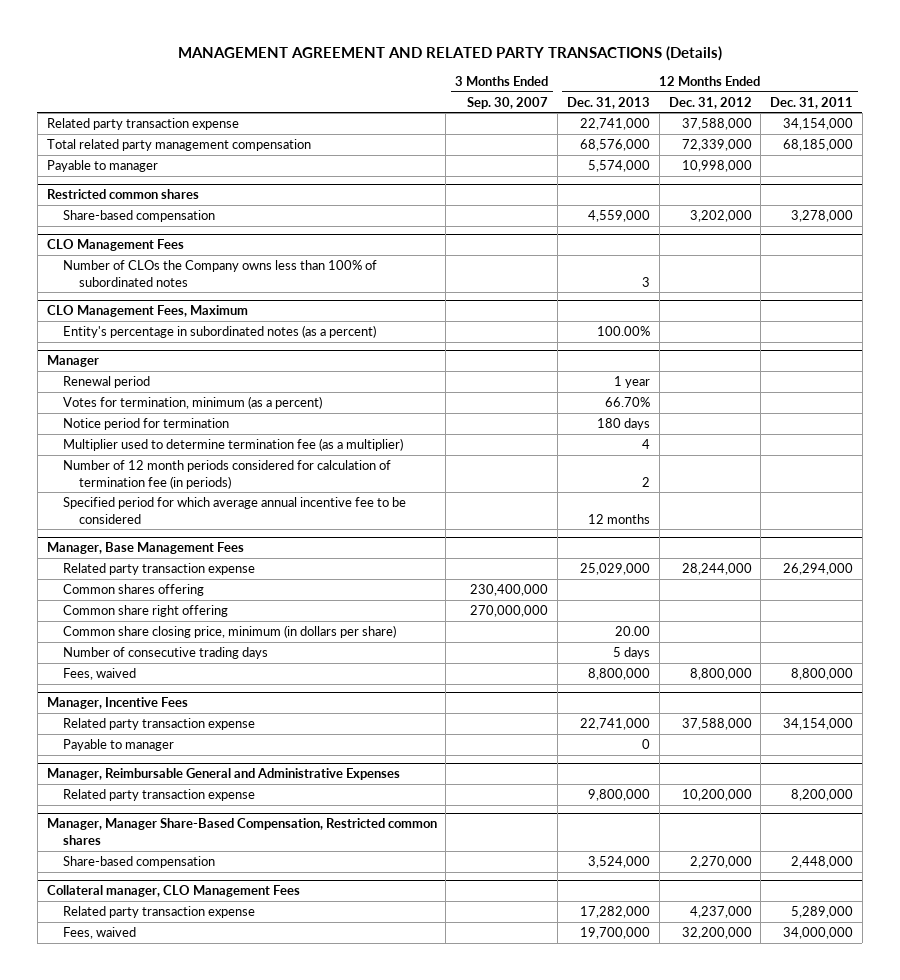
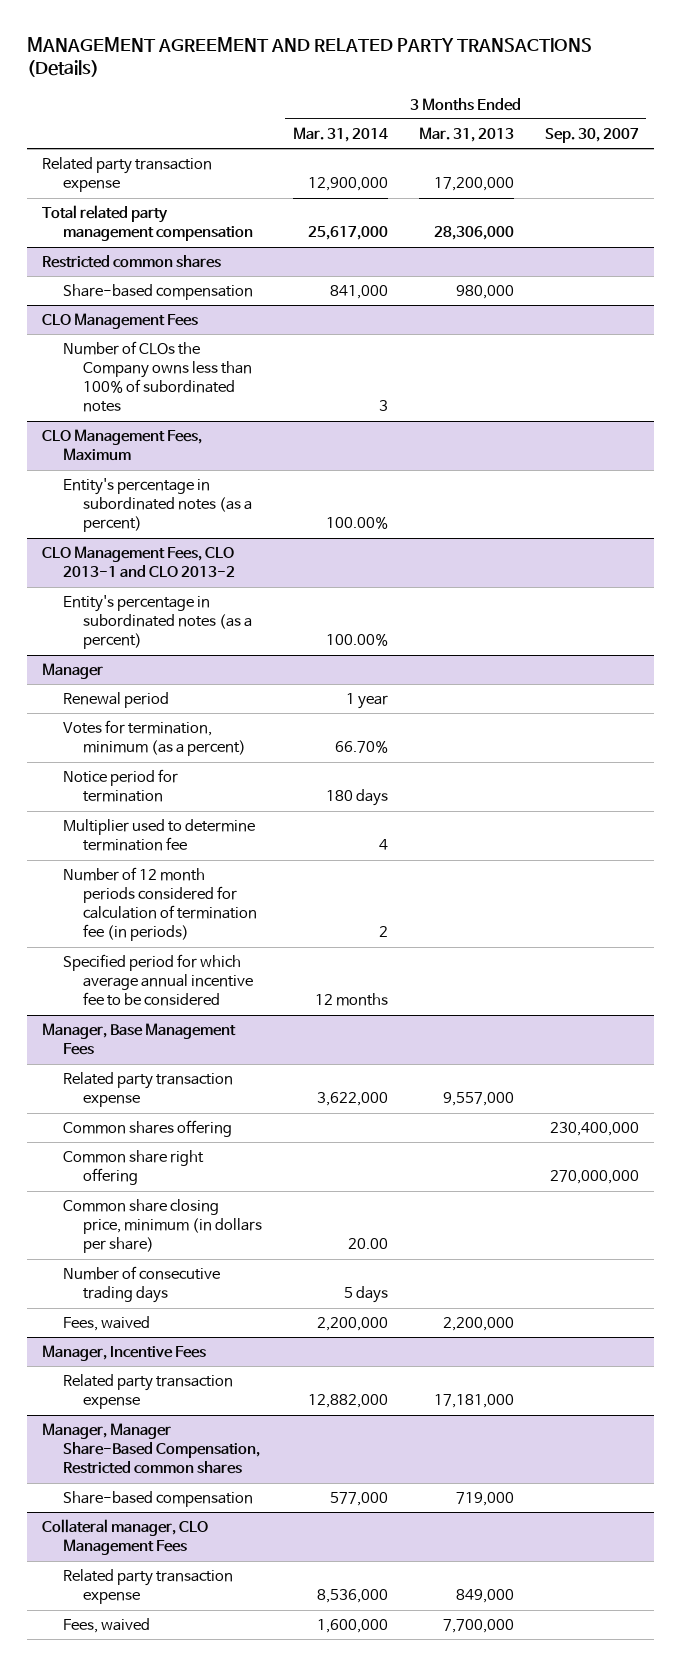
- | 3 Months Ended Sep. 30, 2007 | 12 Months Ended Dec. 31, 2013 | 12 Months Ended Dec. 31, 2012 | 12 Months Ended Dec. 31, 2011
+ | 3 Months Ended Mar. 31, 2014 | 3 Months Ended Mar. 31, 2013 | 3 Months Ended Sep. 30, 2007
- Payable to manager | | 5,574,000 | 10,998,000 |
+ CLO Management Fees, CLO 2013-1 and CLO 2013-2
+ Entity's percentage in subordinated notes (as a percent) | 100.00% | |
@ Manager
- Multiplier used to determine termination fee (as a multiplier) | | 4 | |
+ Multiplier used to determine termination fee | 4 | |
@ Manager, Incentive Fees
- Payable to manager | | 0 | |
- Manager, Reimbursable General and Administrative Expenses
- Related party transaction expense | | 9,800,000 | 10,200,000 | 8,200,000

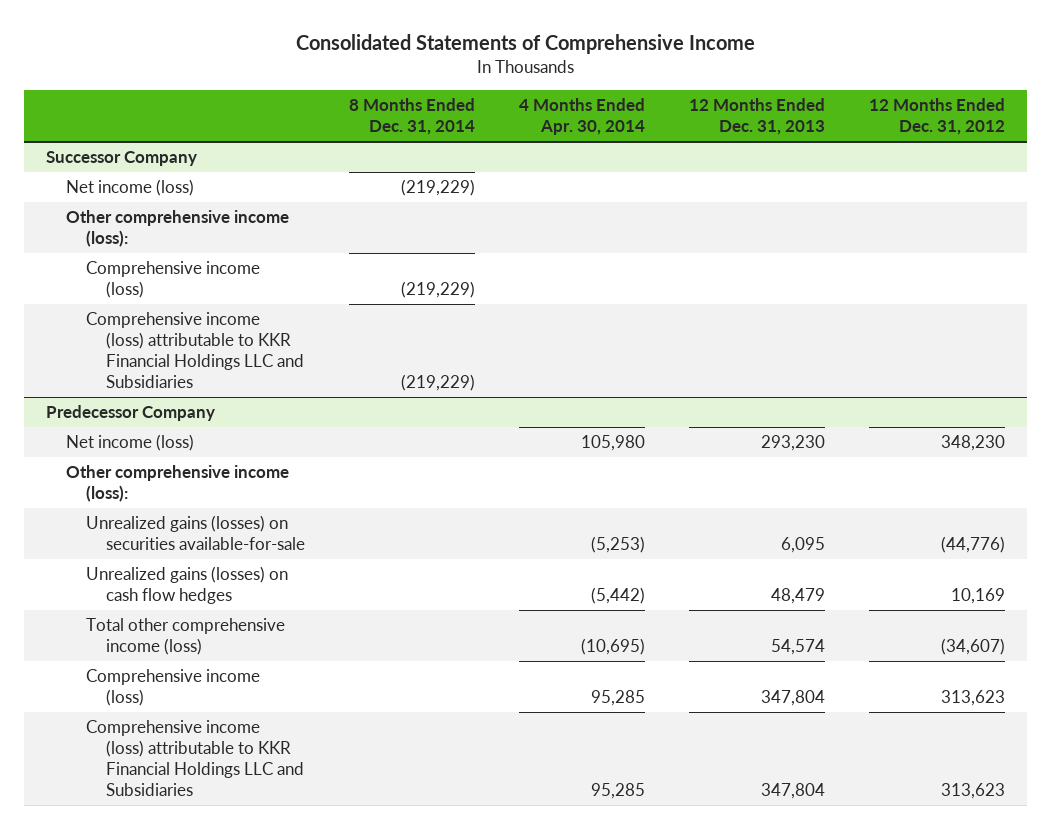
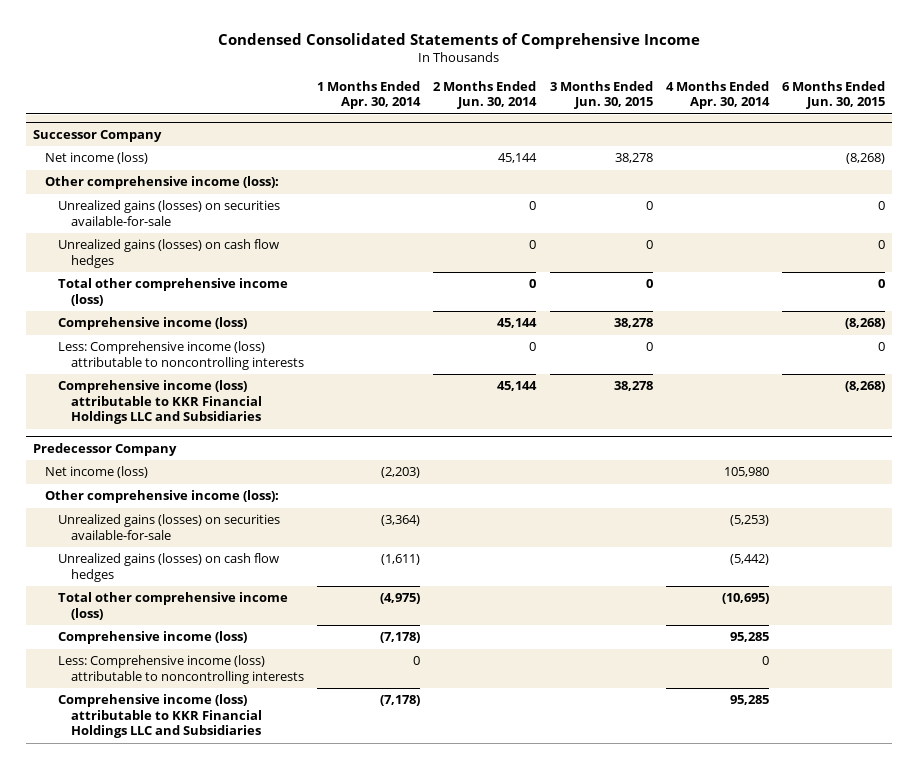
- Consolidated Statements of Comprehensive Income
+ Condensed Consolidated Statements of Comprehensive Income
- | 8 Months Ended Dec. 31, 2014 | 4 Months Ended Apr. 30, 2014 | 12 Months Ended Dec. 31, 2013 | 12 Months Ended Dec. 31, 2012
+ | 1 Months Ended Apr. 30, 2014 | 2 Months Ended Jun. 30, 2014 | 3 Months Ended Jun. 30, 2015 | 4 Months Ended Apr. 30, 2014 | 6 Months Ended Jun. 30, 2015
@ Successor Company
+ Unrealized gains (losses) on securities available-for-sale | | 0 | 0 | | 0
+ Unrealized gains (losses) on cash flow hedges | | 0 | 0 | | 0
+ Total other comprehensive income (loss) | | 0 | 0 | | 0
+ Less: Comprehensive income (loss) attributable to noncontrolling interests | | 0 | 0 | | 0
@ Predecessor Company
+ Less: Comprehensive income (loss) attributable to noncontrolling interests | 0 | | | 0 |

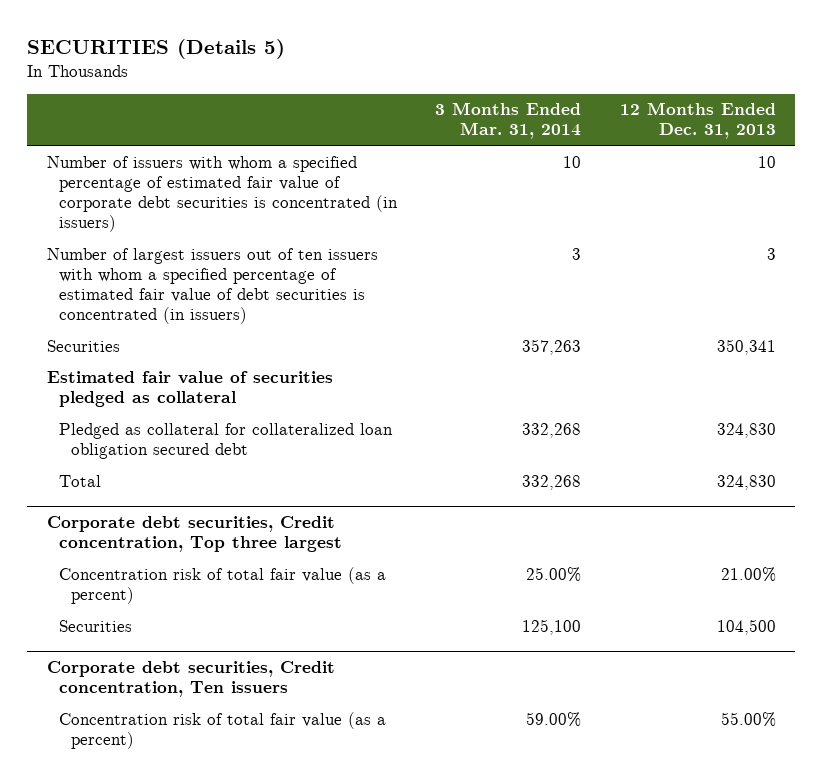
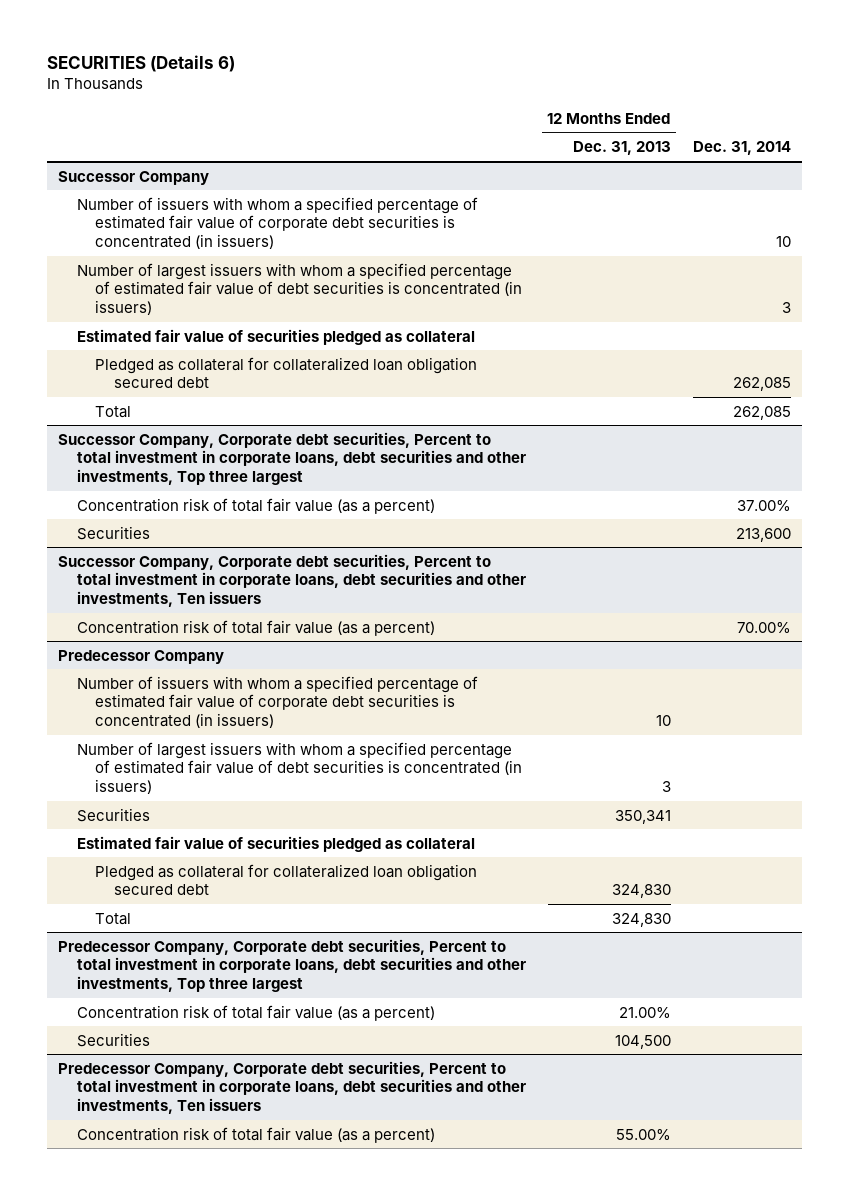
- SECURITIES (Details 5)
+ SECURITIES (Details 6)
- | 3 Months Ended Mar. 31, 2014 | 12 Months Ended Dec. 31, 2013
+ | 12 Months Ended Dec. 31, 2013 | Dec. 31, 2014
+ Successor Company
+ Number of issuers with whom a specified percentage of estimated fair value of corporate debt securities is concentrated (in issuers) | | 10
+ Number of largest issuers with whom a specified percentage of estimated fair value of debt securities is concentrated (in issuers) | | 3
+ Estimated fair value of securities pledged as collateral
+ Pledged as collateral for collateralized loan obligation secured debt | | 262,085
+ Total | | 262,085
+ Successor Company, Corporate debt securities, Percent to total investment in corporate loans, debt securities and other investments, Top three largest
+ Concentration risk of total fair value (as a percent) | | 37.00%
+ Securities | | 213,600
+ Successor Company, Corporate debt securities, Percent to total investment in corporate loans, debt securities and other investments, Ten issuers
+ Concentration risk of total fair value (as a percent) | | 70.00%
+ Predecessor Company
- Number of largest issuers out of ten issuers with whom a specified percentage of estimated fair value of debt securities is concentrated (in issuers) | 3 | 3
+ Number of largest issuers with whom a specified percentage of estimated fair value of debt securities is concentrated (in issuers) | 3 |
- Corporate debt securities, Credit concentration, Top three largest
+ Predecessor Company, Corporate debt securities, Percent to total investment in corporate loans, debt securities and other investments, Top three largest
- Corporate debt securities, Credit concentration, Ten issuers
+ Predecessor Company, Corporate debt securities, Percent to total investment in corporate loans, debt securities and other investments, Ten issuers

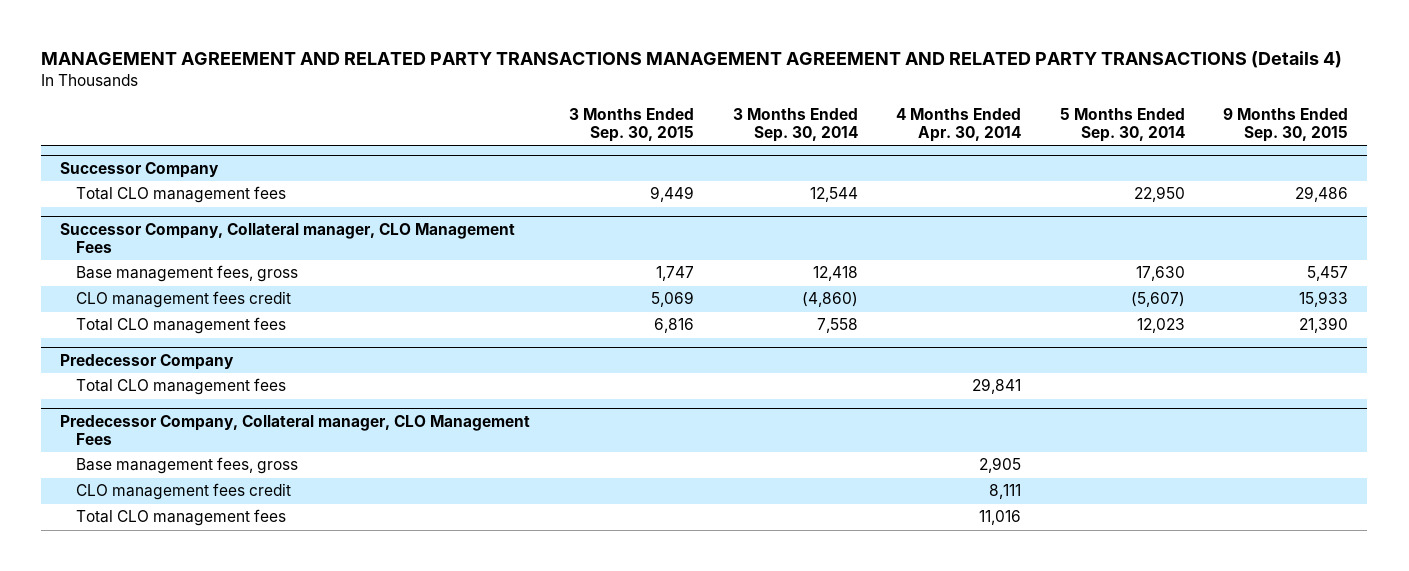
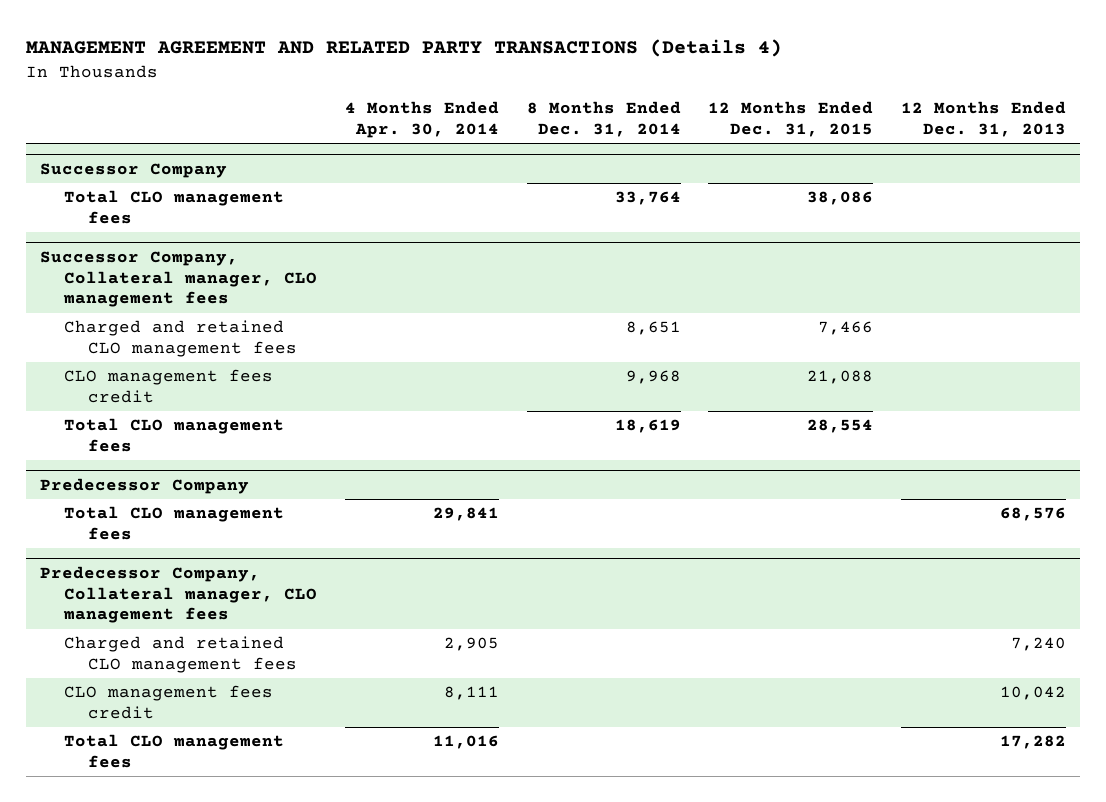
- MANAGEMENT AGREEMENT AND RELATED PARTY TRANSACTIONS MANAGEMENT AGREEMENT AND RELATED PARTY TRANSACTIONS (Details 4)
+ MANAGEMENT AGREEMENT AND RELATED PARTY TRANSACTIONS (Details 4)
- | 3 Months Ended Sep. 30, 2015 | 3 Months Ended Sep. 30, 2014 | 4 Months Ended Apr. 30, 2014 | 5 Months Ended Sep. 30, 2014 | 9 Months Ended Sep. 30, 2015
+ | 4 Months Ended Apr. 30, 2014 | 8 Months Ended Dec. 31, 2014 | 12 Months Ended Dec. 31, 2015 | 12 Months Ended Dec. 31, 2013
- Successor Company, Collateral manager, CLO Management Fees
- Base management fees, gross | 1,747 | 12,418 | | 17,630 | 5,457
+ Successor Company, Collateral manager, CLO management fees
+ Charged and retained CLO management fees | | 8,651 | 7,466 |
- Predecessor Company, Collateral manager, CLO Management Fees
- Base management fees, gross | | | 2,905 | |
+ Predecessor Company, Collateral manager, CLO management fees
+ Charged and retained CLO management fees | 2,905 | | | 7,240

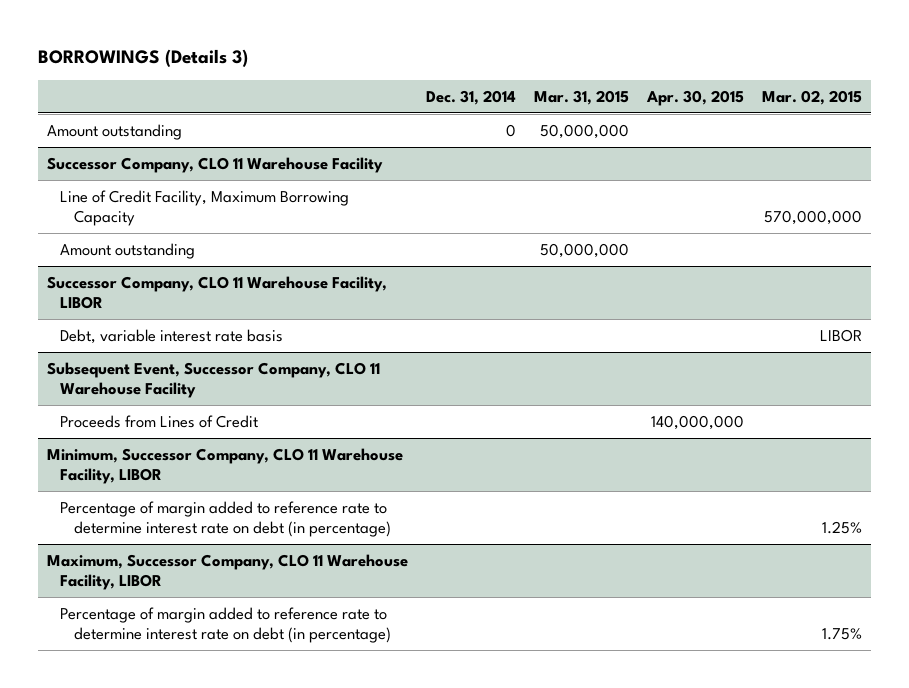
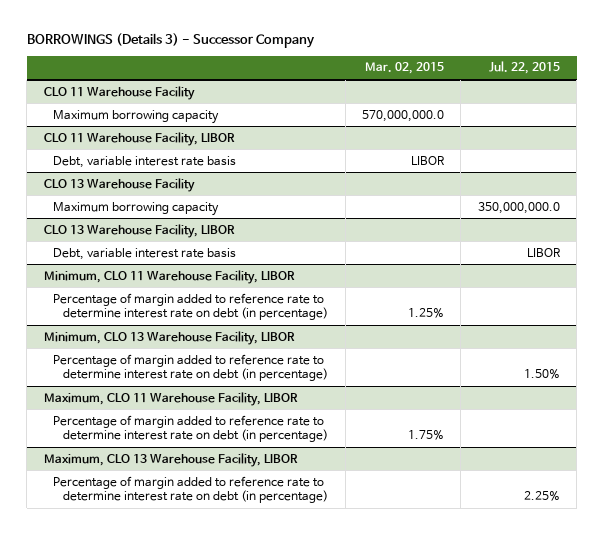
- BORROWINGS (Details 3)
+ BORROWINGS (Details 3) - Successor Company
- | Dec. 31, 2014 | Mar. 31, 2015 | Apr. 30, 2015 | Mar. 02, 2015
+ | Mar. 02, 2015 | Jul. 22, 2015
- Amount outstanding | 0 | 50,000,000 | |
- Successor Company, CLO 11 Warehouse Facility
- Line of Credit Facility, Maximum Borrowing Capacity | | | | 570,000,000
- Amount outstanding | | 50,000,000 | |
- Successor Company, CLO 11 Warehouse Facility, LIBOR
+ CLO 11 Warehouse Facility
+ Maximum borrowing capacity | 570,000,000.0 |
+ CLO 11 Warehouse Facility, LIBOR
- Subsequent Event, Successor Company, CLO 11 Warehouse Facility
- Proceeds from Lines of Credit | | | 140,000,000 |
- Minimum, Successor Company, CLO 11 Warehouse Facility, LIBOR
+ CLO 13 Warehouse Facility
+ Maximum borrowing capacity | | 350,000,000.0
+ CLO 13 Warehouse Facility, LIBOR
+ Debt, variable interest rate basis | | LIBOR
+ Minimum, CLO 11 Warehouse Facility, LIBOR
- Maximum, Successor Company, CLO 11 Warehouse Facility, LIBOR
+ Minimum, CLO 13 Warehouse Facility, LIBOR
+ Percentage of margin added to reference rate to determine interest rate on debt (in percentage) | | 1.50%
+ Maximum, CLO 11 Warehouse Facility, LIBOR
+ Maximum, CLO 13 Warehouse Facility, LIBOR
+ Percentage of margin added to reference rate to determine interest rate on debt (in percentage) | | 2.25%

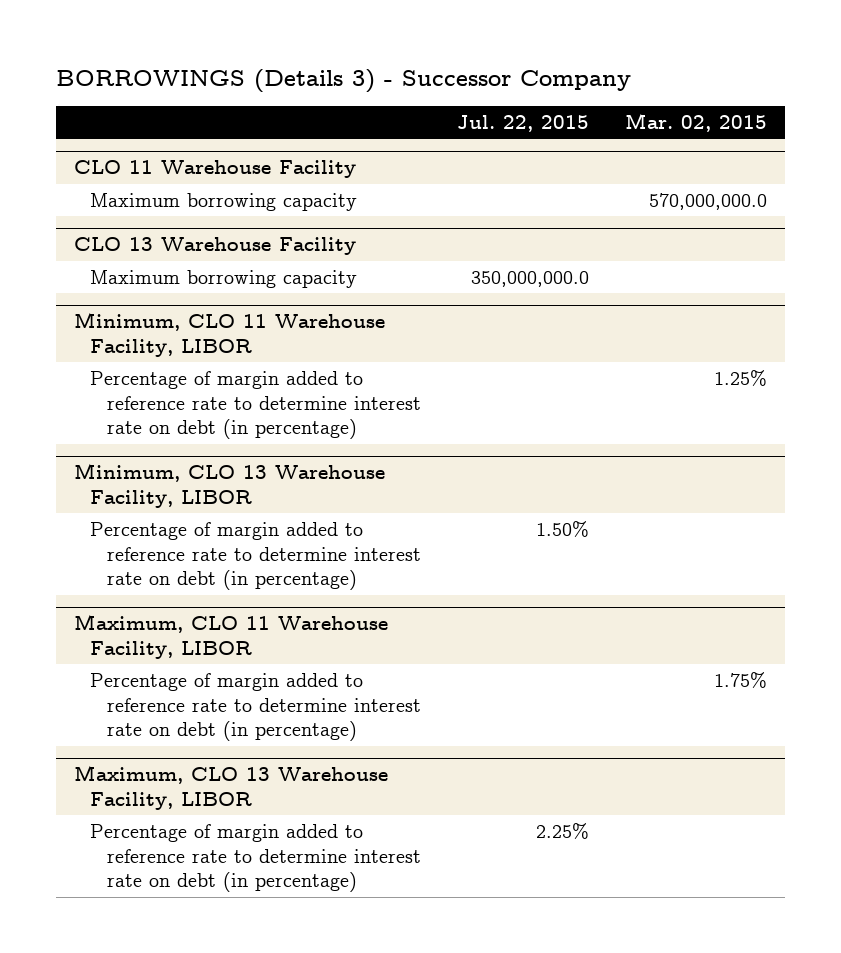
- | Mar. 02, 2015 | Jul. 22, 2015
+ | Jul. 22, 2015 | Mar. 02, 2015
- CLO 11 Warehouse Facility, LIBOR
- Debt, variable interest rate basis | LIBOR |
- CLO 13 Warehouse Facility, LIBOR
- Debt, variable interest rate basis | | LIBOR

